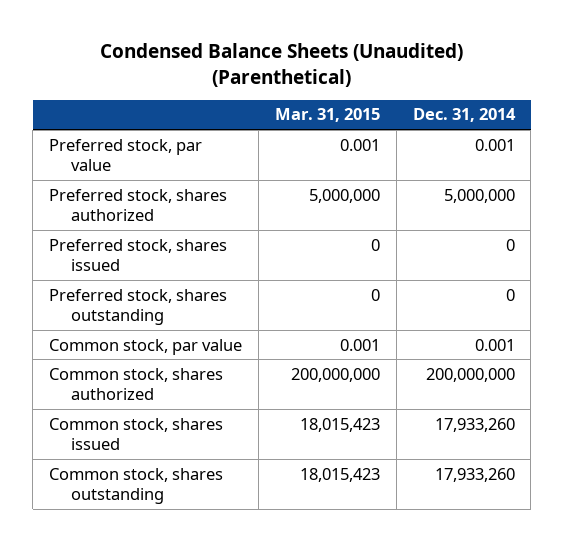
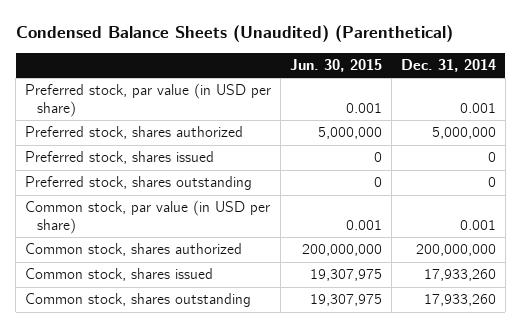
- | Mar. 31, 2015 | Dec. 31, 2014
+ | Jun. 30, 2015 | Dec. 31, 2014
- Preferred stock, par value | 0.001 | 0.001
+ Preferred stock, par value (in USD per share) | 0.001 | 0.001
- Common stock, par value | 0.001 | 0.001
+ Common stock, par value (in USD per share) | 0.001 | 0.001

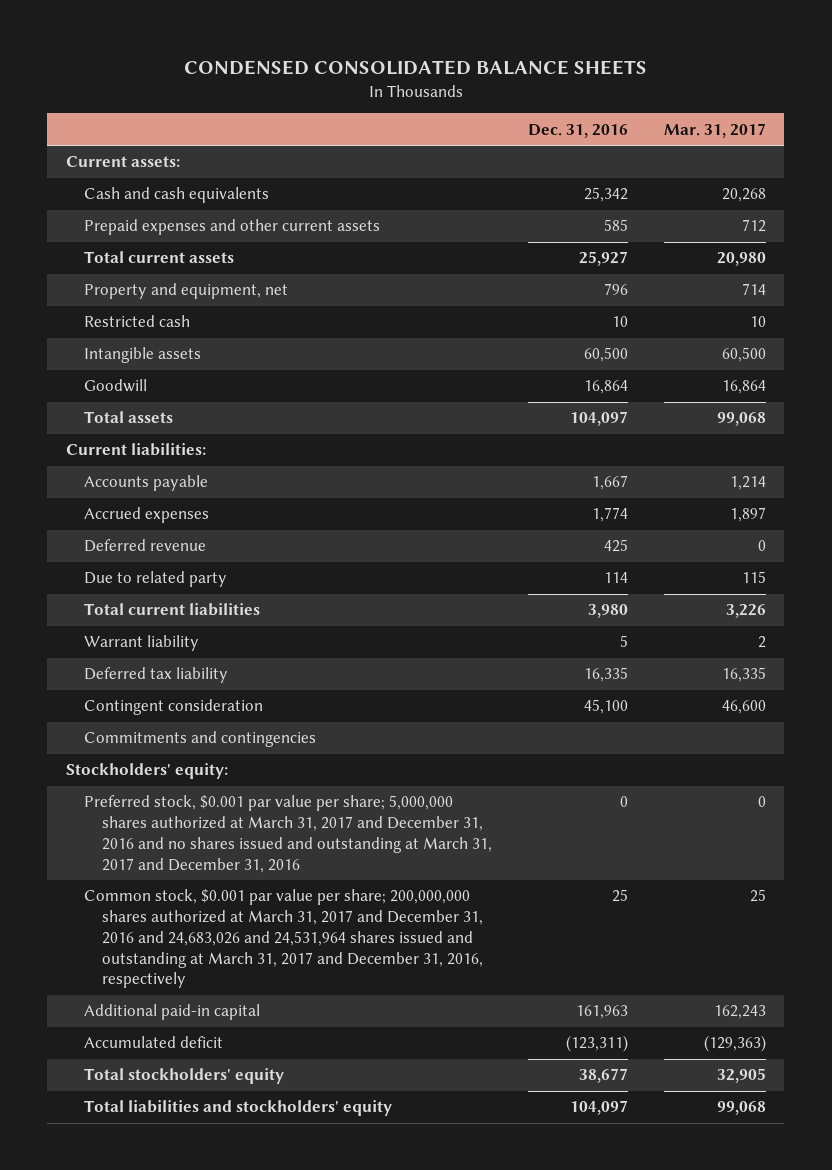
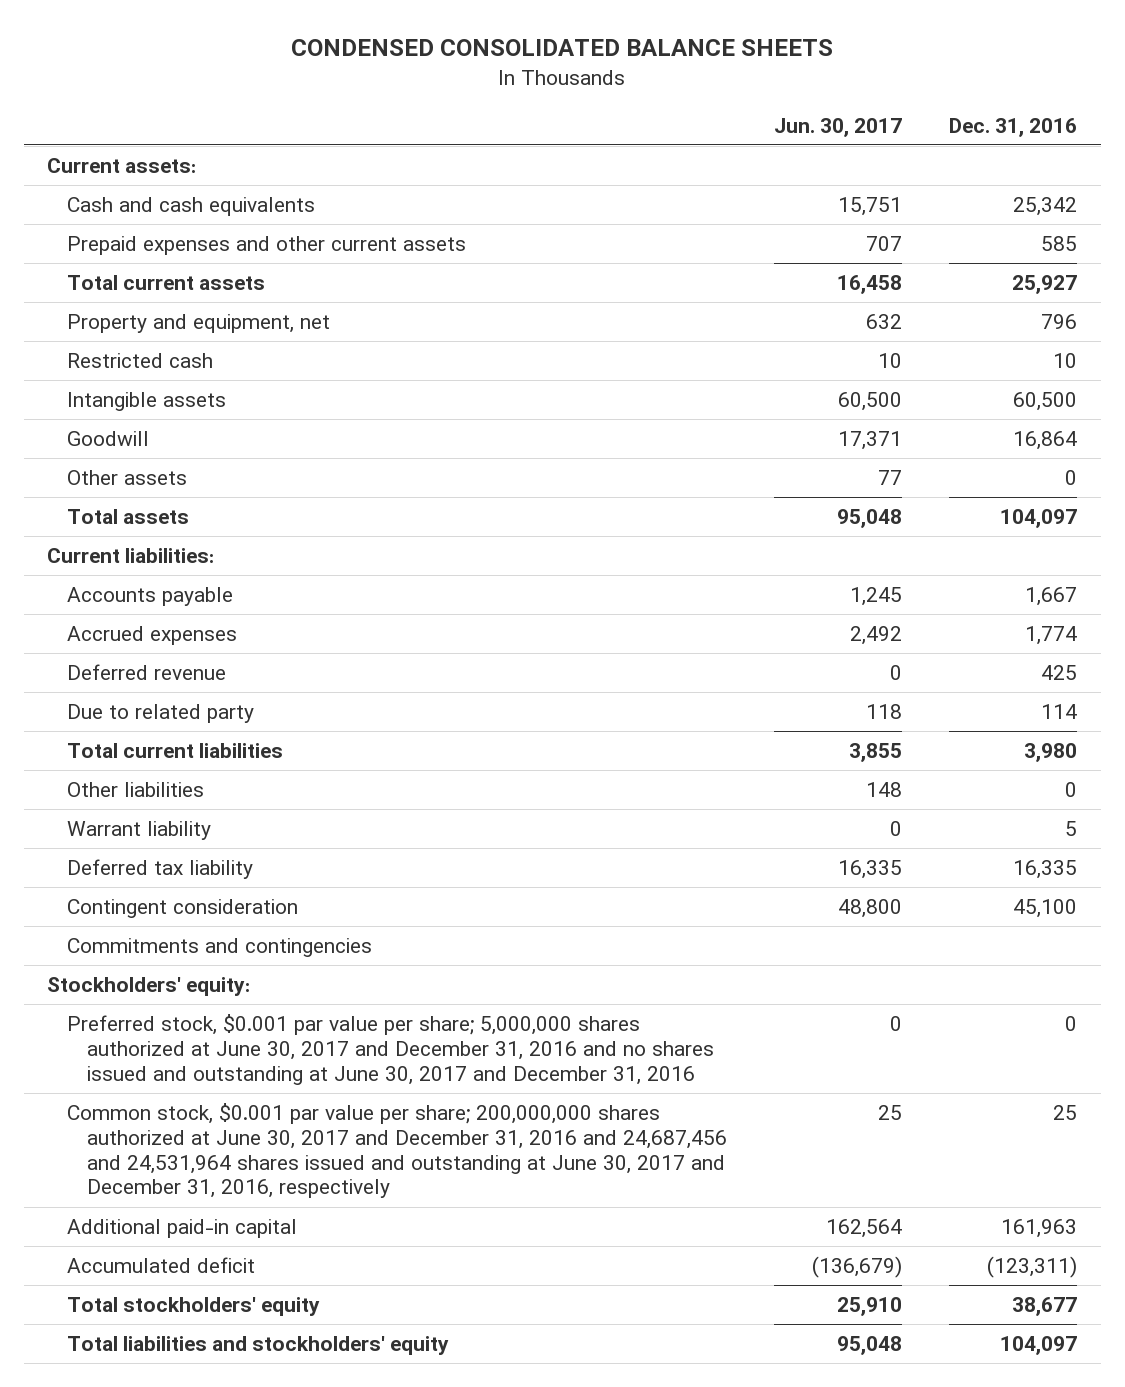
- | Dec. 31, 2016 | Mar. 31, 2017
+ | Jun. 30, 2017 | Dec. 31, 2016
+ Other assets | 77 | 0
+ Other liabilities | 148 | 0
- Preferred stock, $0.001 par value per share; 5,000,000 shares authorized at March 31, 2017 and December 31, 2016 and no shares issued and outstanding at March 31, 2017 and December 31, 2016 | 0 | 0
- Common stock, $0.001 par value per share; 200,000,000 shares authorized at March 31, 2017 and December 31, 2016 and 24,683,026 and 24,531,964 shares issued and outstanding at March 31, 2017 and December 31, 2016, respectively | 25 | 25
+ Preferred stock, $0.001 par value per share; 5,000,000 shares authorized at June 30, 2017 and December 31, 2016 and no shares issued and outstanding at June 30, 2017 and December 31, 2016 | 0 | 0
+ Common stock, $0.001 par value per share; 200,000,000 shares authorized at June 30, 2017 and December 31, 2016 and 24,687,456 and 24,531,964 shares issued and outstanding at June 30, 2017 and December 31, 2016, respectively | 25 | 25

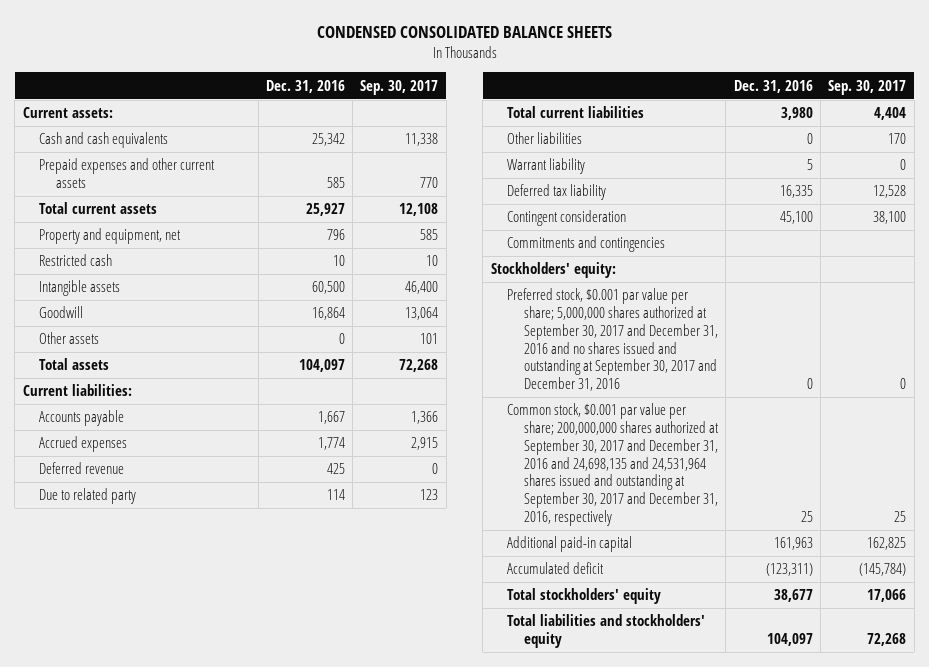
- | Jun. 30, 2017 | Dec. 31, 2016
+ | Dec. 31, 2016 | Sep. 30, 2017
- Preferred stock, $0.001 par value per share; 5,000,000 shares authorized at June 30, 2017 and December 31, 2016 and no shares issued and outstanding at June 30, 2017 and December 31, 2016 | 0 | 0
- Common stock, $0.001 par value per share; 200,000,000 shares authorized at June 30, 2017 and December 31, 2016 and 24,687,456 and 24,531,964 shares issued and outstanding at June 30, 2017 and December 31, 2016, respectively | 25 | 25
+ Preferred stock, $0.001 par value per share; 5,000,000 shares authorized at September 30, 2017 and December 31, 2016 and no shares issued and outstanding at September 30, 2017 and December 31, 2016 | 0 | 0
+ Common stock, $0.001 par value per share; 200,000,000 shares authorized at September 30, 2017 and December 31, 2016 and 24,698,135 and 24,531,964 shares issued and outstanding at September 30, 2017 and December 31, 2016, respectively | 25 | 25

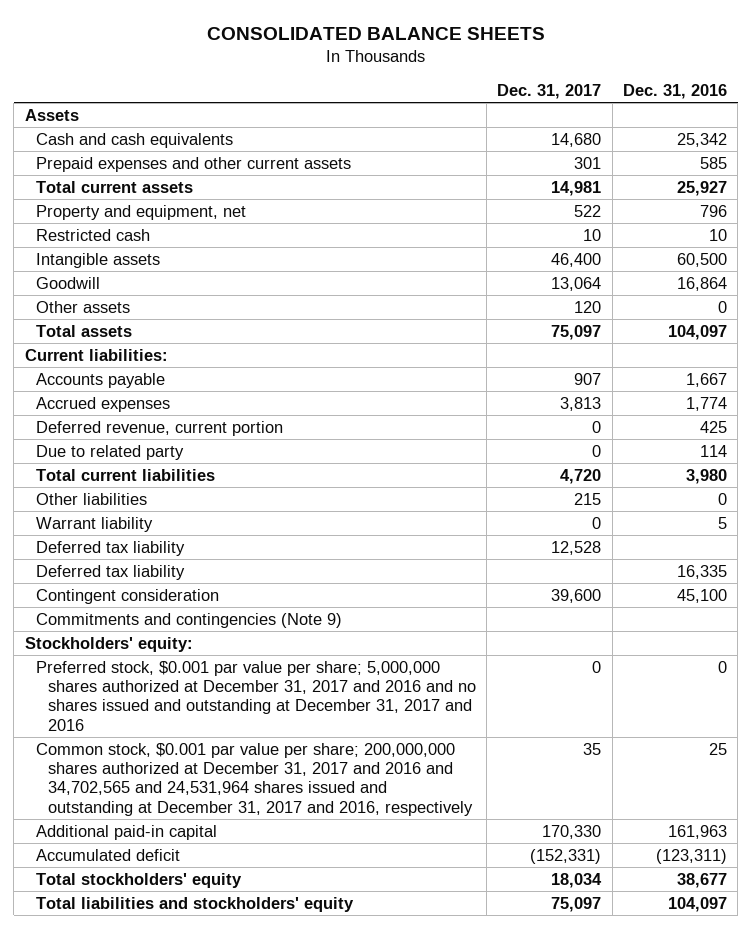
- CONDENSED CONSOLIDATED BALANCE SHEETS
+ CONSOLIDATED BALANCE SHEETS
- | Dec. 31, 2016 | Sep. 30, 2017
+ | Dec. 31, 2017 | Dec. 31, 2016
- Current assets:
+ Assets
- Deferred revenue | 425 | 0
+ Deferred revenue, current portion | 0 | 425
+ Deferred tax liability | 12,528 |
- Commitments and contingencies
+ Commitments and contingencies (Note 9)
- Preferred stock, $0.001 par value per share; 5,000,000 shares authorized at September 30, 2017 and December 31, 2016 and no shares issued and outstanding at September 30, 2017 and December 31, 2016 | 0 | 0
- Common stock, $0.001 par value per share; 200,000,000 shares authorized at September 30, 2017 and December 31, 2016 and 24,698,135 and 24,531,964 shares issued and outstanding at September 30, 2017 and December 31, 2016, respectively | 25 | 25
+ Preferred stock, $0.001 par value per share; 5,000,000 shares authorized at December 31, 2017 and 2016 and no shares issued and outstanding at December 31, 2017 and 2016 | 0 | 0
+ Common stock, $0.001 par value per share; 200,000,000 shares authorized at December 31, 2017 and 2016 and 34,702,565 and 24,531,964 shares issued and outstanding at December 31, 2017 and 2016, respectively | 35 | 25

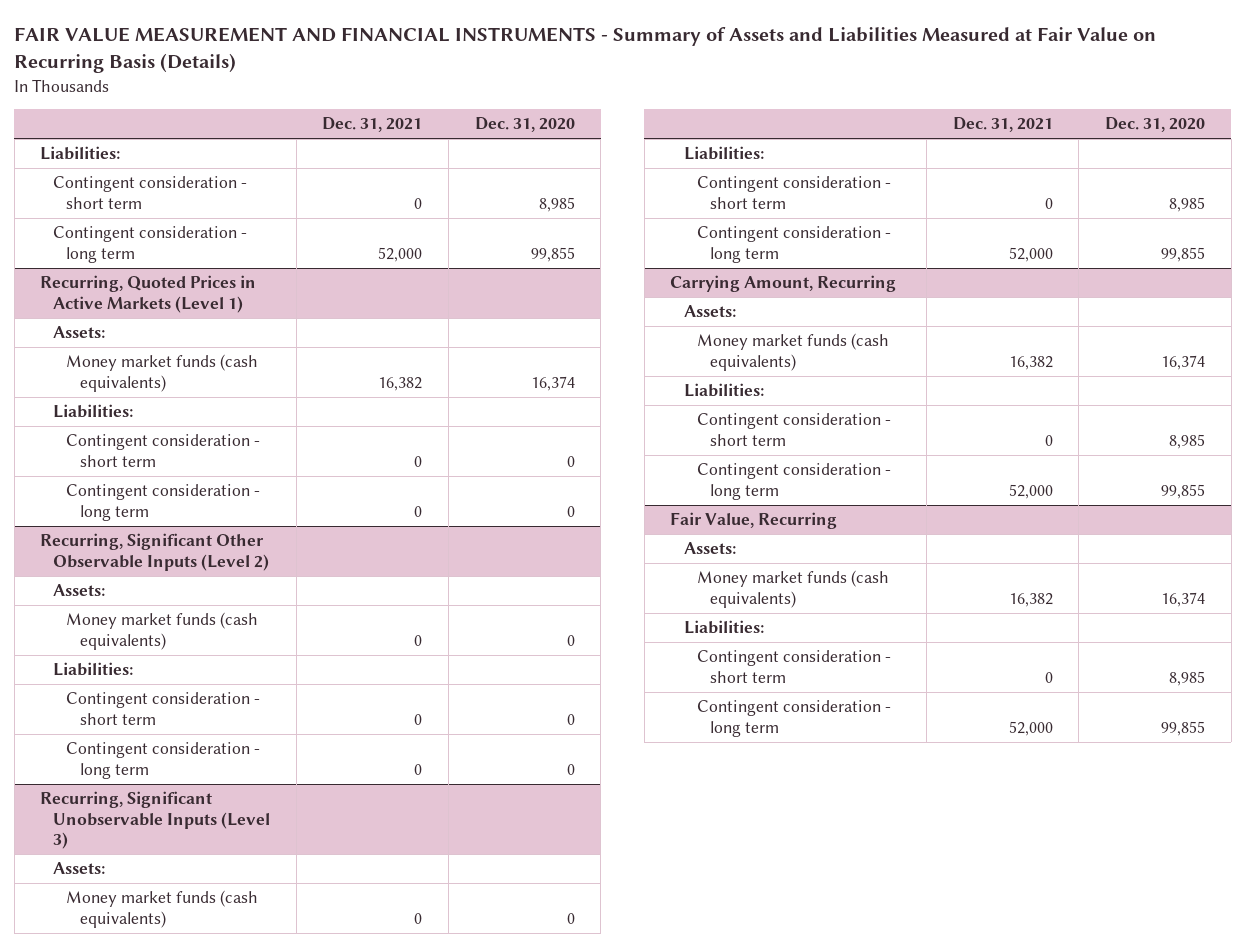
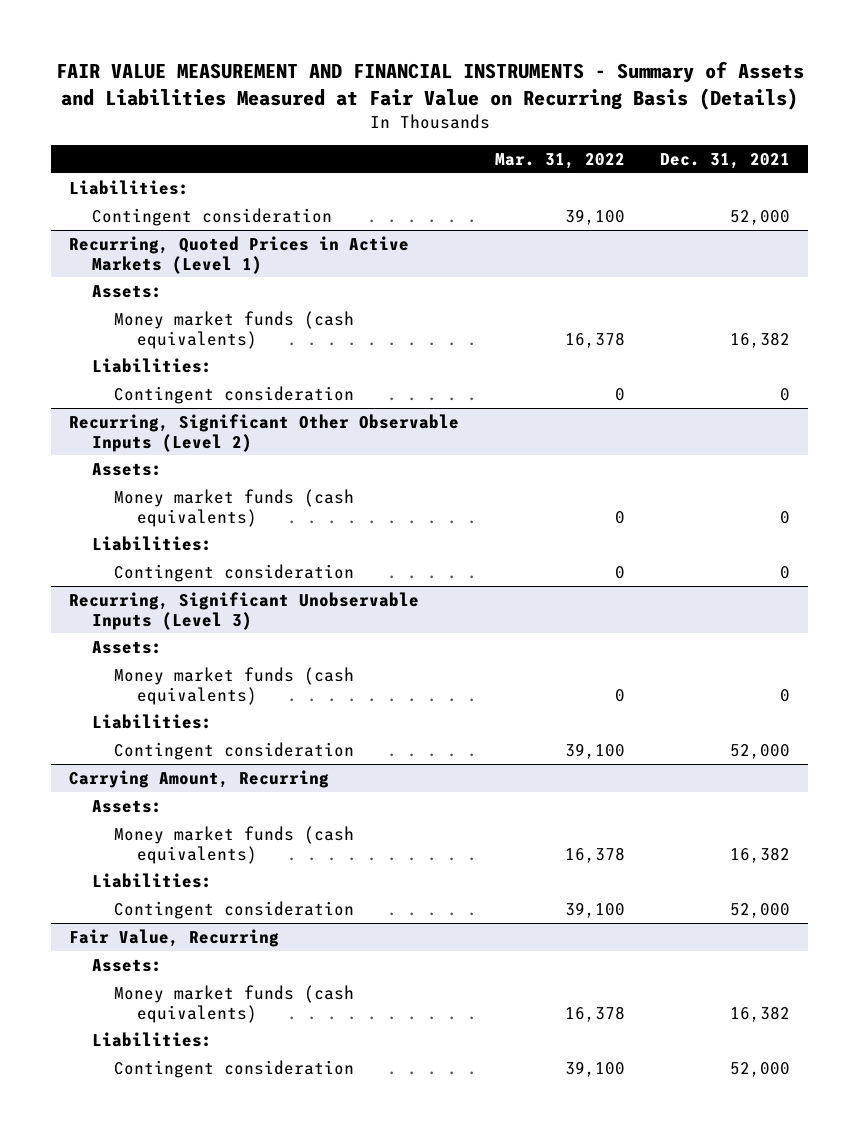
- | Dec. 31, 2021 | Dec. 31, 2020
+ | Mar. 31, 2022 | Dec. 31, 2021
- Contingent consideration - short term | 0 | 8,985
- Contingent consideration - long term | 52,000 | 99,855
+ Contingent consideration | 39,100 | 52,000
@ Recurring, Quoted Prices in Active Markets (Level 1)
- Contingent consideration - short term | 0 | 0
- Contingent consideration - long term | 0 | 0
+ Contingent consideration | 0 | 0
@ Recurring, Significant Other Observable Inputs (Level 2)
- Contingent consideration - short term | 0 | 0
- Contingent consideration - long term | 0 | 0
+ Contingent consideration | 0 | 0
@ Recurring, Significant Unobservable Inputs (Level 3)
- Contingent consideration - short term | 0 | 8,985
- Contingent consideration - long term | 52,000 | 99,855
+ Contingent consideration | 39,100 | 52,000
@ Carrying Amount, Recurring
- Contingent consideration - short term | 0 | 8,985
- Contingent consideration - long term | 52,000 | 99,855
+ Contingent consideration | 39,100 | 52,000
@ Fair Value, Recurring
- Contingent consideration - short term | 0 | 8,985
- Contingent consideration - long term | 52,000 | 99,855
+ Contingent consideration | 39,100 | 52,000

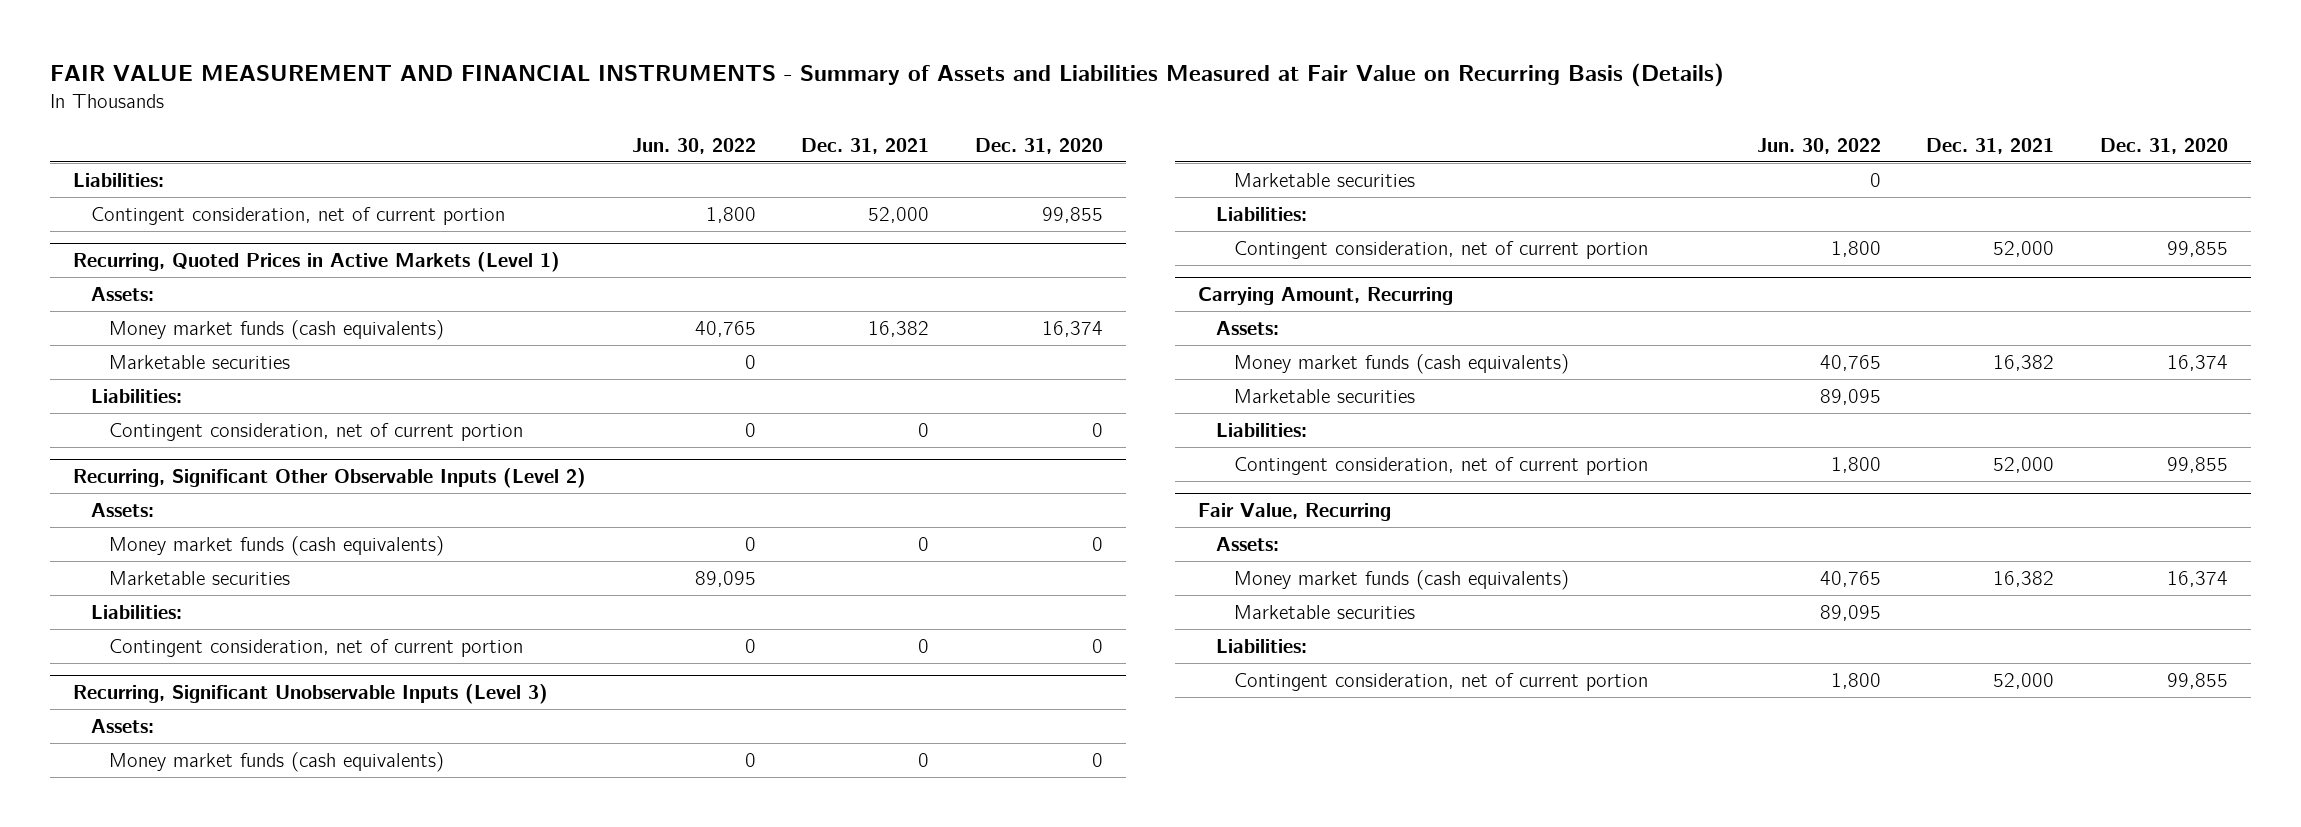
- | Mar. 31, 2022 | Dec. 31, 2021
+ | Jun. 30, 2022 | Dec. 31, 2021 | Dec. 31, 2020
- Contingent consideration | 39,100 | 52,000
+ Contingent consideration, net of current portion | 1,800 | 52,000 | 99,855
@ Recurring, Quoted Prices in Active Markets (Level 1)
+ Marketable securities | 0 | |
- Contingent consideration | 0 | 0
+ Contingent consideration, net of current portion | 0 | 0 | 0
@ Recurring, Significant Other Observable Inputs (Level 2)
+ Marketable securities | 89,095 | |
- Contingent consideration | 0 | 0
+ Contingent consideration, net of current portion | 0 | 0 | 0
@ Recurring, Significant Unobservable Inputs (Level 3)
+ Marketable securities | 0 | |
- Contingent consideration | 39,100 | 52,000
+ Contingent consideration, net of current portion | 1,800 | 52,000 | 99,855
@ Carrying Amount, Recurring
+ Marketable securities | 89,095 | |
- Contingent consideration | 39,100 | 52,000
+ Contingent consideration, net of current portion | 1,800 | 52,000 | 99,855
@ Fair Value, Recurring
+ Marketable securities | 89,095 | |
- Contingent consideration | 39,100 | 52,000
+ Contingent consideration, net of current portion | 1,800 | 52,000 | 99,855

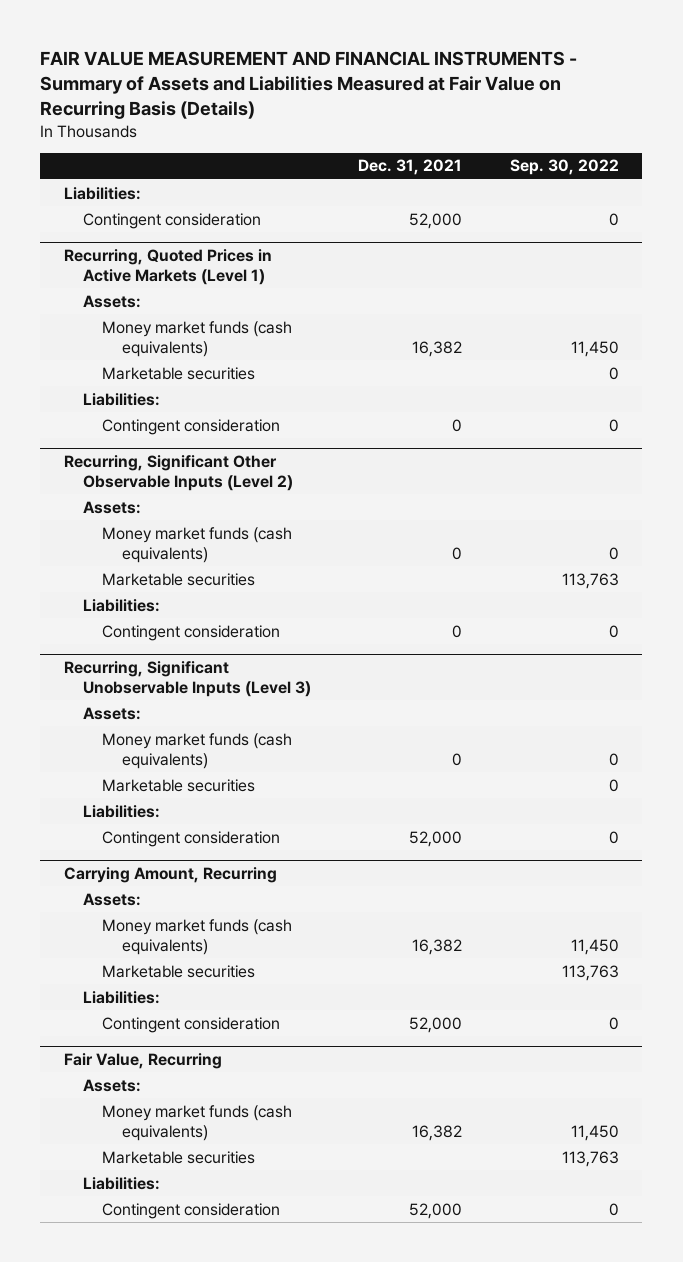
- | Jun. 30, 2022 | Dec. 31, 2021 | Dec. 31, 2020
+ | Dec. 31, 2021 | Sep. 30, 2022
- Contingent consideration, net of current portion | 1,800 | 52,000 | 99,855
+ Contingent consideration | 52,000 | 0
@ Recurring, Quoted Prices in Active Markets (Level 1)
- Contingent consideration, net of current portion | 0 | 0 | 0
+ Contingent consideration | 0 | 0
@ Recurring, Significant Other Observable Inputs (Level 2)
- Contingent consideration, net of current portion | 0 | 0 | 0
+ Contingent consideration | 0 | 0
@ Recurring, Significant Unobservable Inputs (Level 3)
- Contingent consideration, net of current portion | 1,800 | 52,000 | 99,855
+ Contingent consideration | 52,000 | 0
@ Carrying Amount, Recurring
- Contingent consideration, net of current portion | 1,800 | 52,000 | 99,855
+ Contingent consideration | 52,000 | 0
@ Fair Value, Recurring
- Contingent consideration, net of current portion | 1,800 | 52,000 | 99,855
+ Contingent consideration | 52,000 | 0

